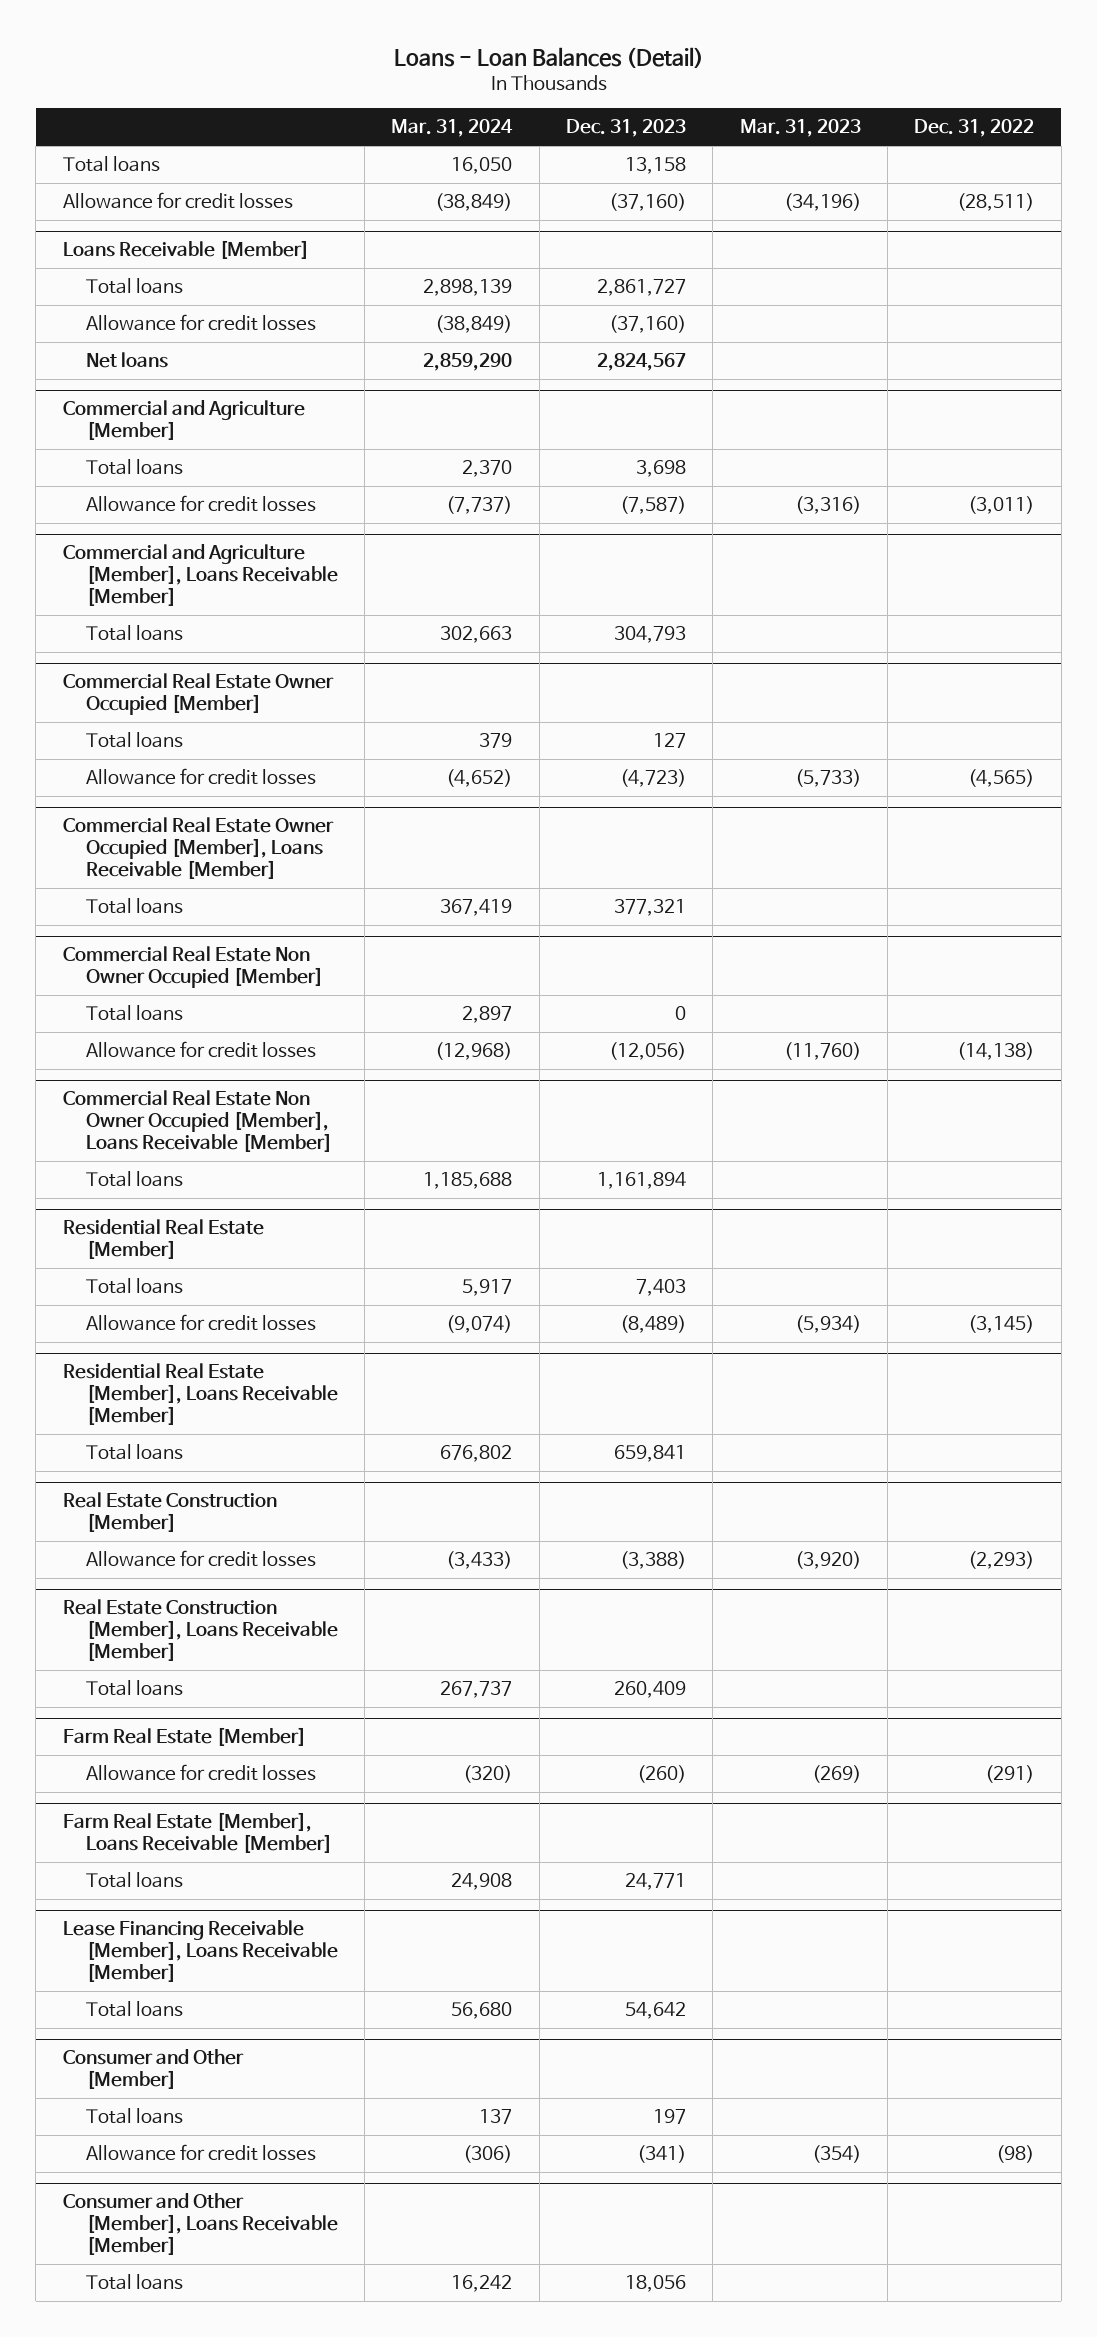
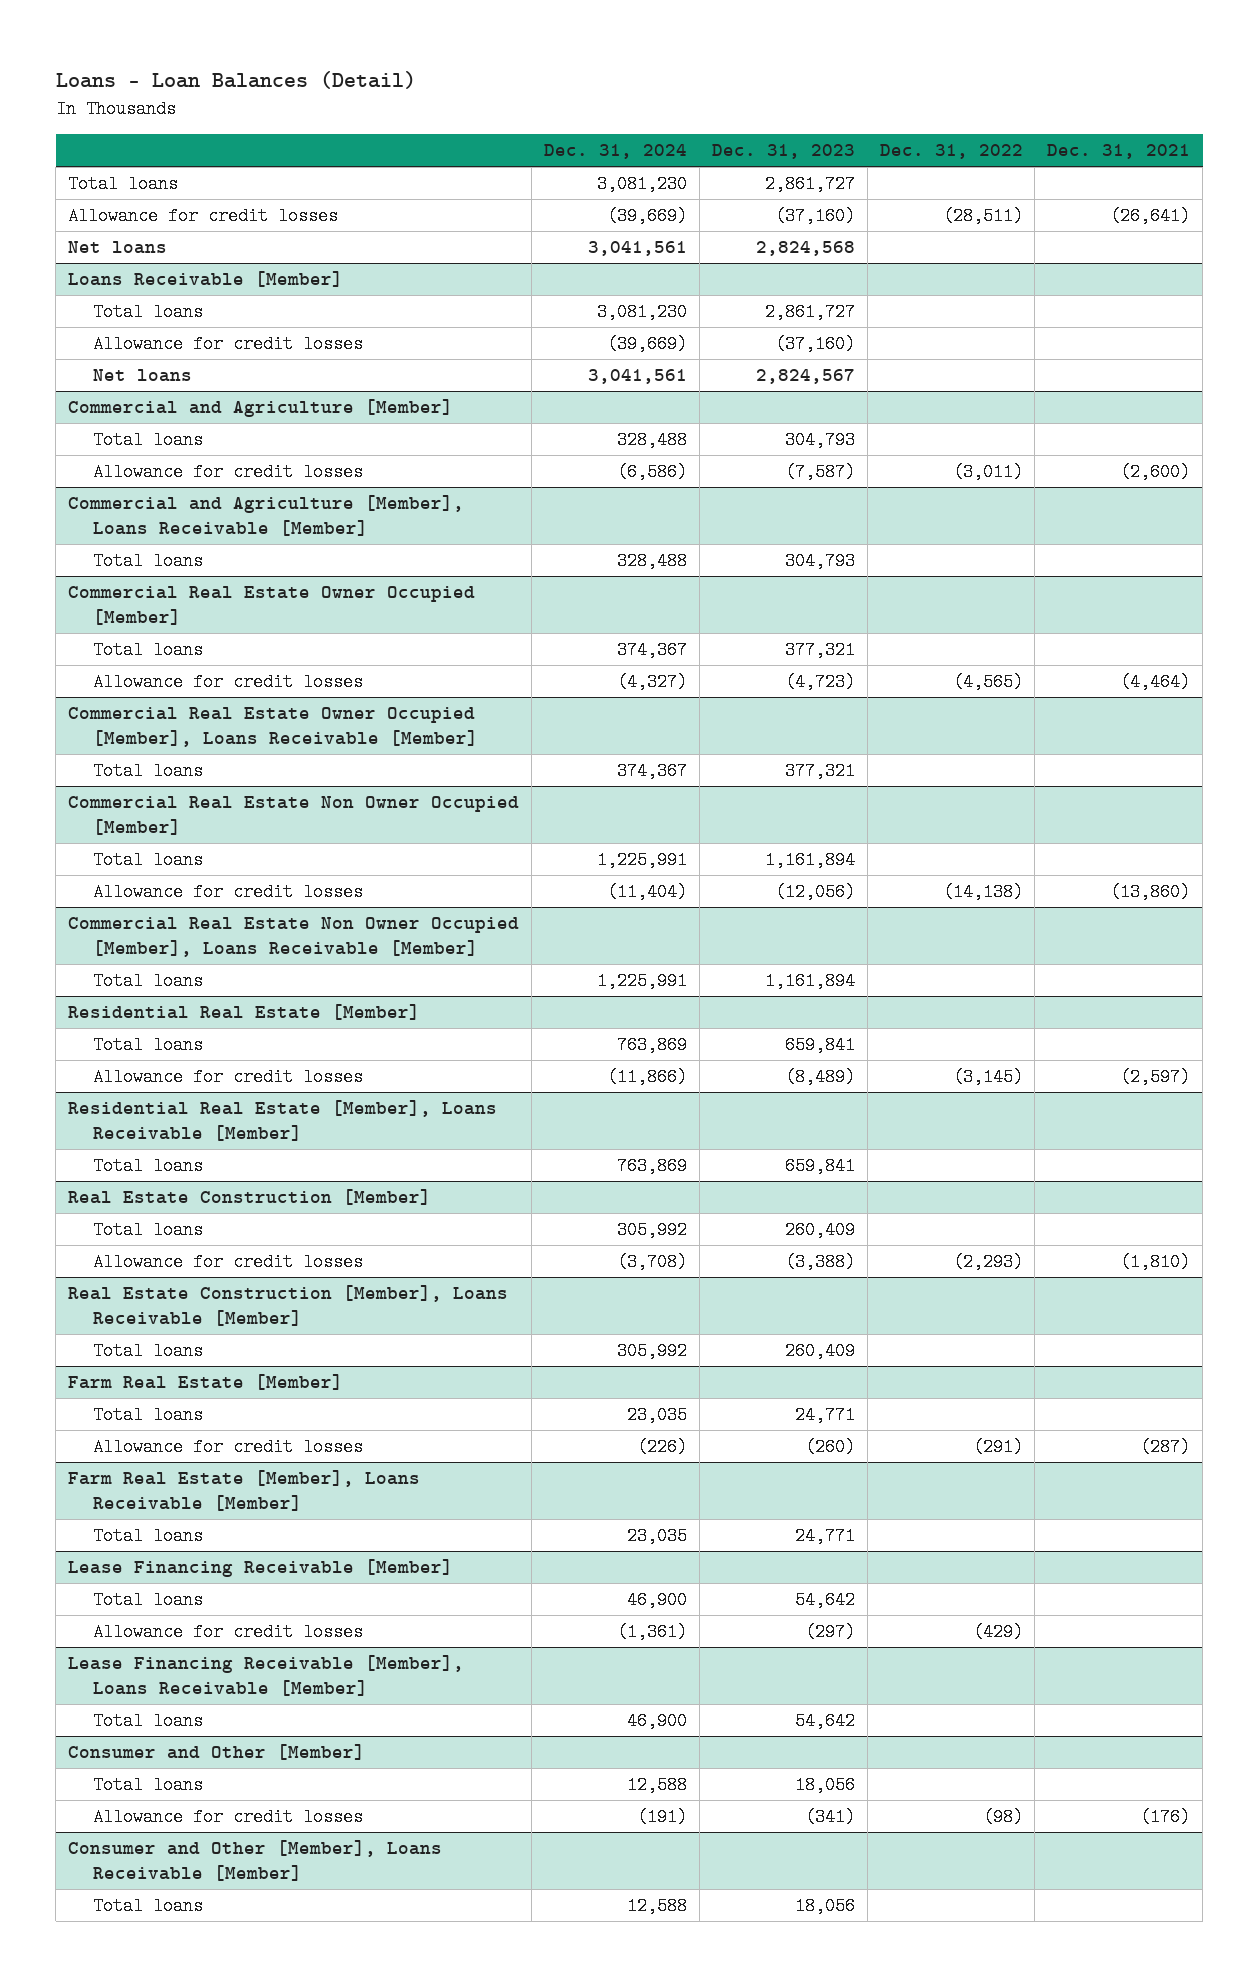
- | Mar. 31, 2024 | Dec. 31, 2023 | Mar. 31, 2023 | Dec. 31, 2022
+ | Dec. 31, 2024 | Dec. 31, 2023 | Dec. 31, 2022 | Dec. 31, 2021
- Total loans | 16,050 | 13,158 | |
+ Total loans | 3,081,230 | 2,861,727 | |
+ Net loans | 3,041,561 | 2,824,568 | |
@ Commercial and Agriculture [Member]
- Total loans | 2,370 | 3,698 | |
+ Total loans | 328,488 | 304,793 | |
@ Commercial Real Estate Owner Occupied [Member]
- Total loans | 379 | 127 | |
+ Total loans | 374,367 | 377,321 | |
@ Commercial Real Estate Non Owner Occupied [Member]
- Total loans | 2,897 | 0 | |
+ Total loans | 1,225,991 | 1,161,894 | |
@ Residential Real Estate [Member]
- Total loans | 5,917 | 7,403 | |
+ Total loans | 763,869 | 659,841 | |
@ Real Estate Construction [Member]
+ Total loans | 305,992 | 260,409 | |
@ Farm Real Estate [Member]
+ Total loans | 23,035 | 24,771 | |
+ Lease Financing Receivable [Member]
+ Total loans | 46,900 | 54,642 | |
+ Allowance for credit losses | (1,361) | (297) | (429) |
@ Consumer and Other [Member]
- Total loans | 137 | 197 | |
+ Total loans | 12,588 | 18,056 | |

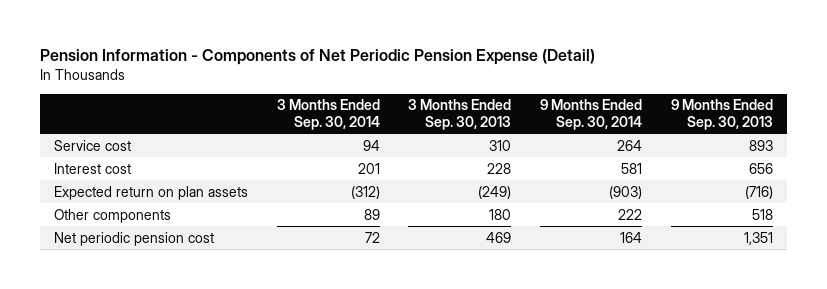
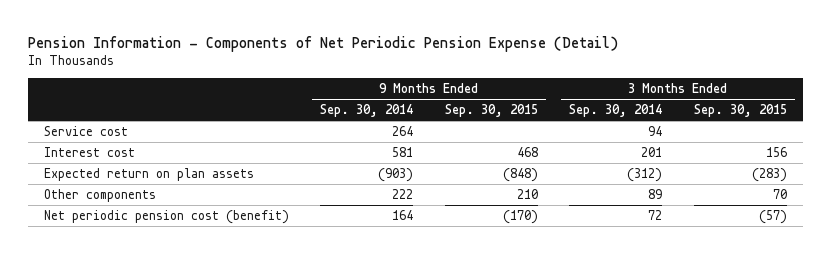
- | 3 Months Ended Sep. 30, 2014 | 3 Months Ended Sep. 30, 2013 | 9 Months Ended Sep. 30, 2014 | 9 Months Ended Sep. 30, 2013
+ | 9 Months Ended Sep. 30, 2014 | 9 Months Ended Sep. 30, 2015 | 3 Months Ended Sep. 30, 2014 | 3 Months Ended Sep. 30, 2015
- Net periodic pension cost | 72 | 469 | 164 | 1,351
+ Net periodic pension cost (benefit) | 164 | (170) | 72 | (57)

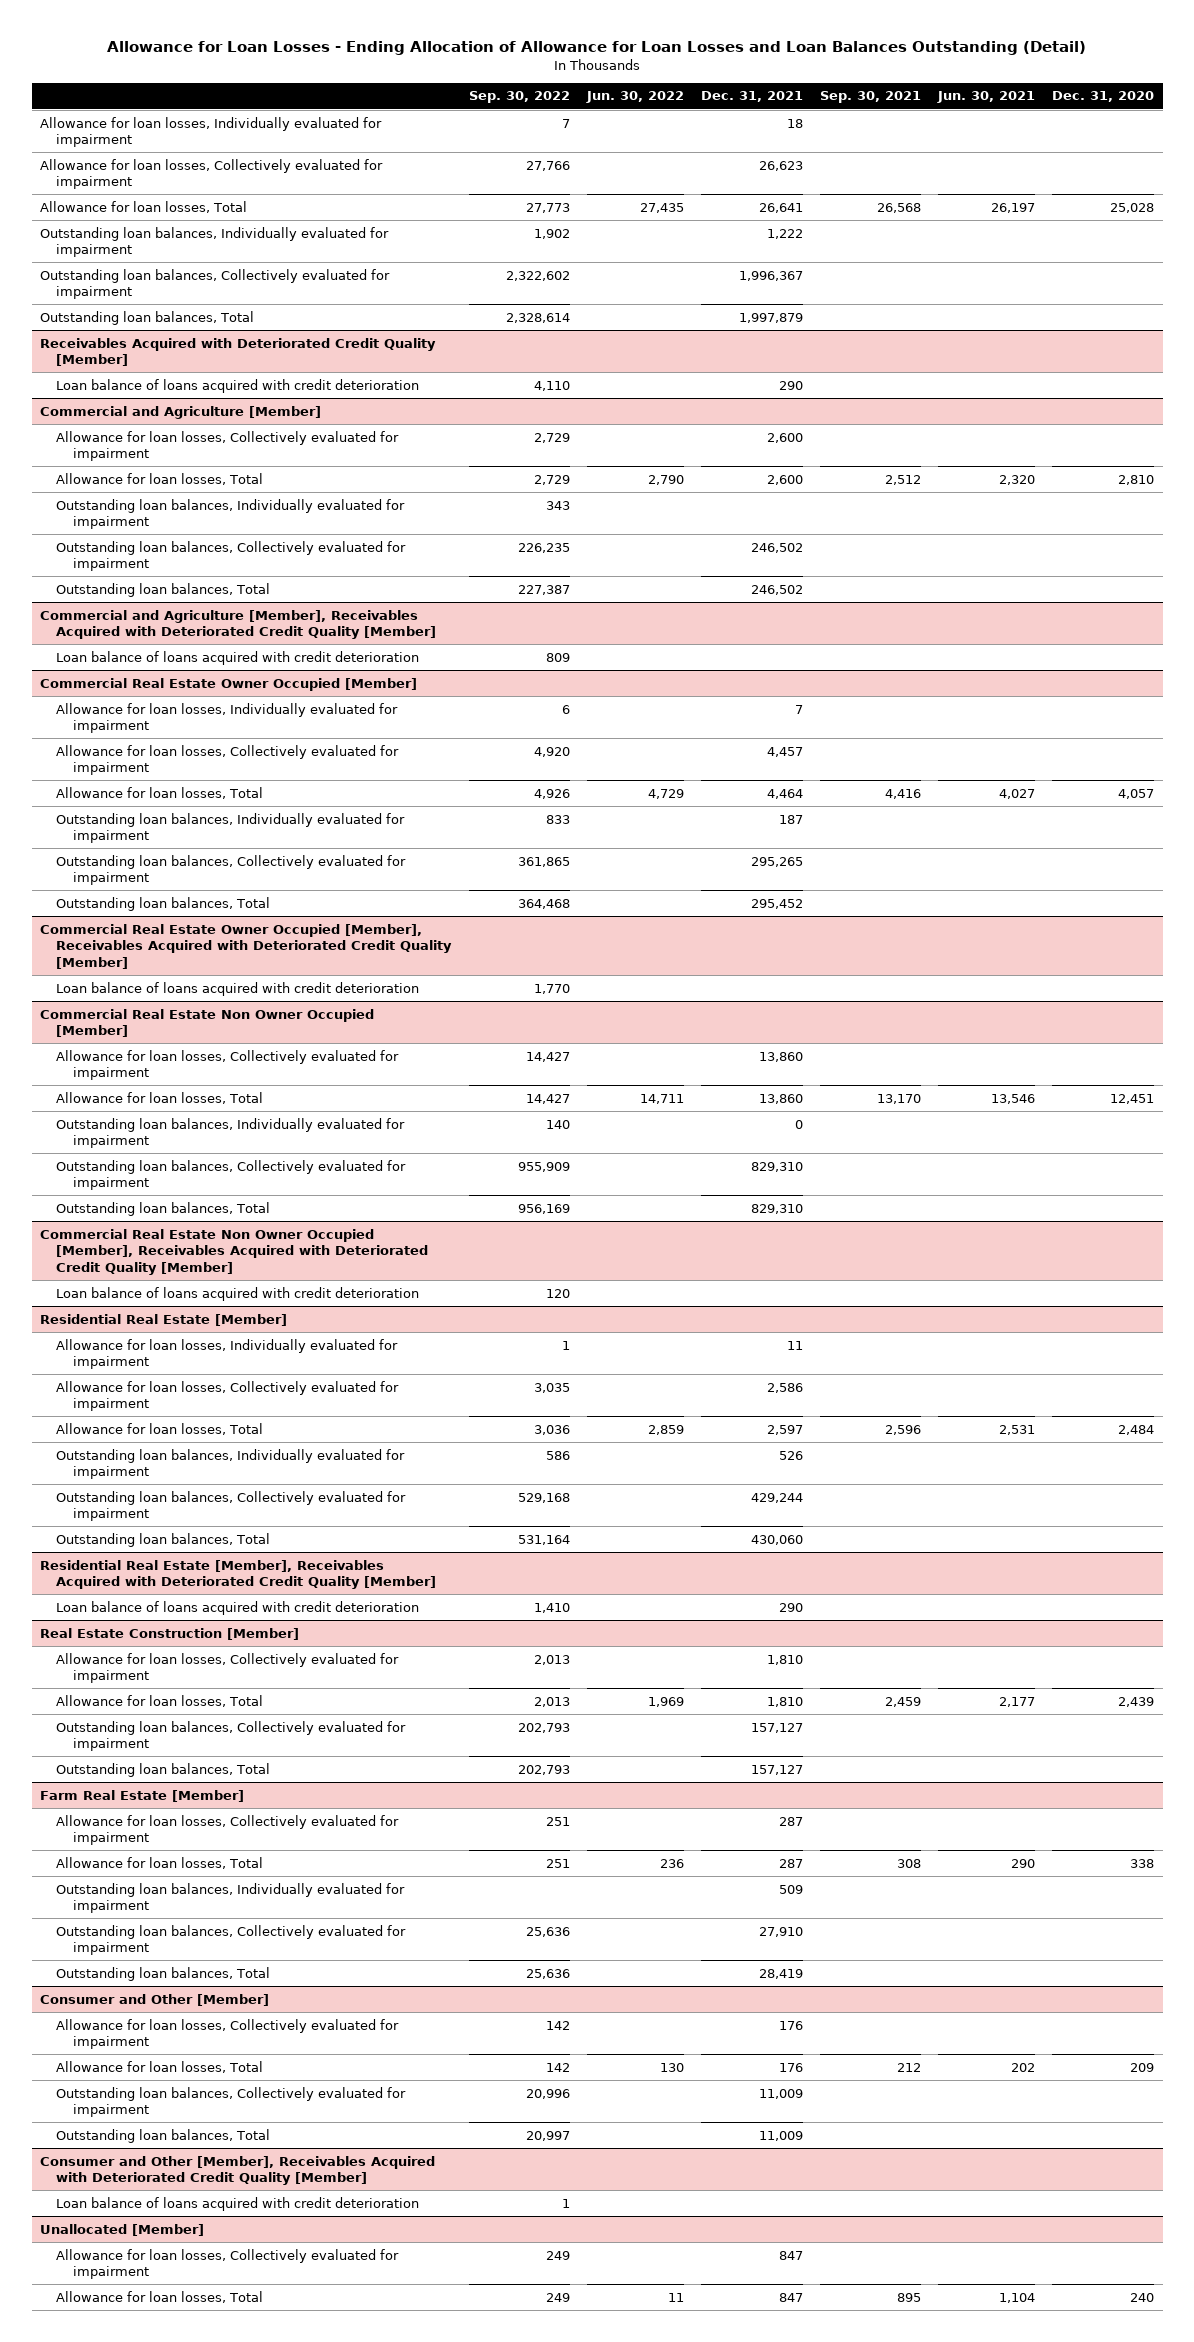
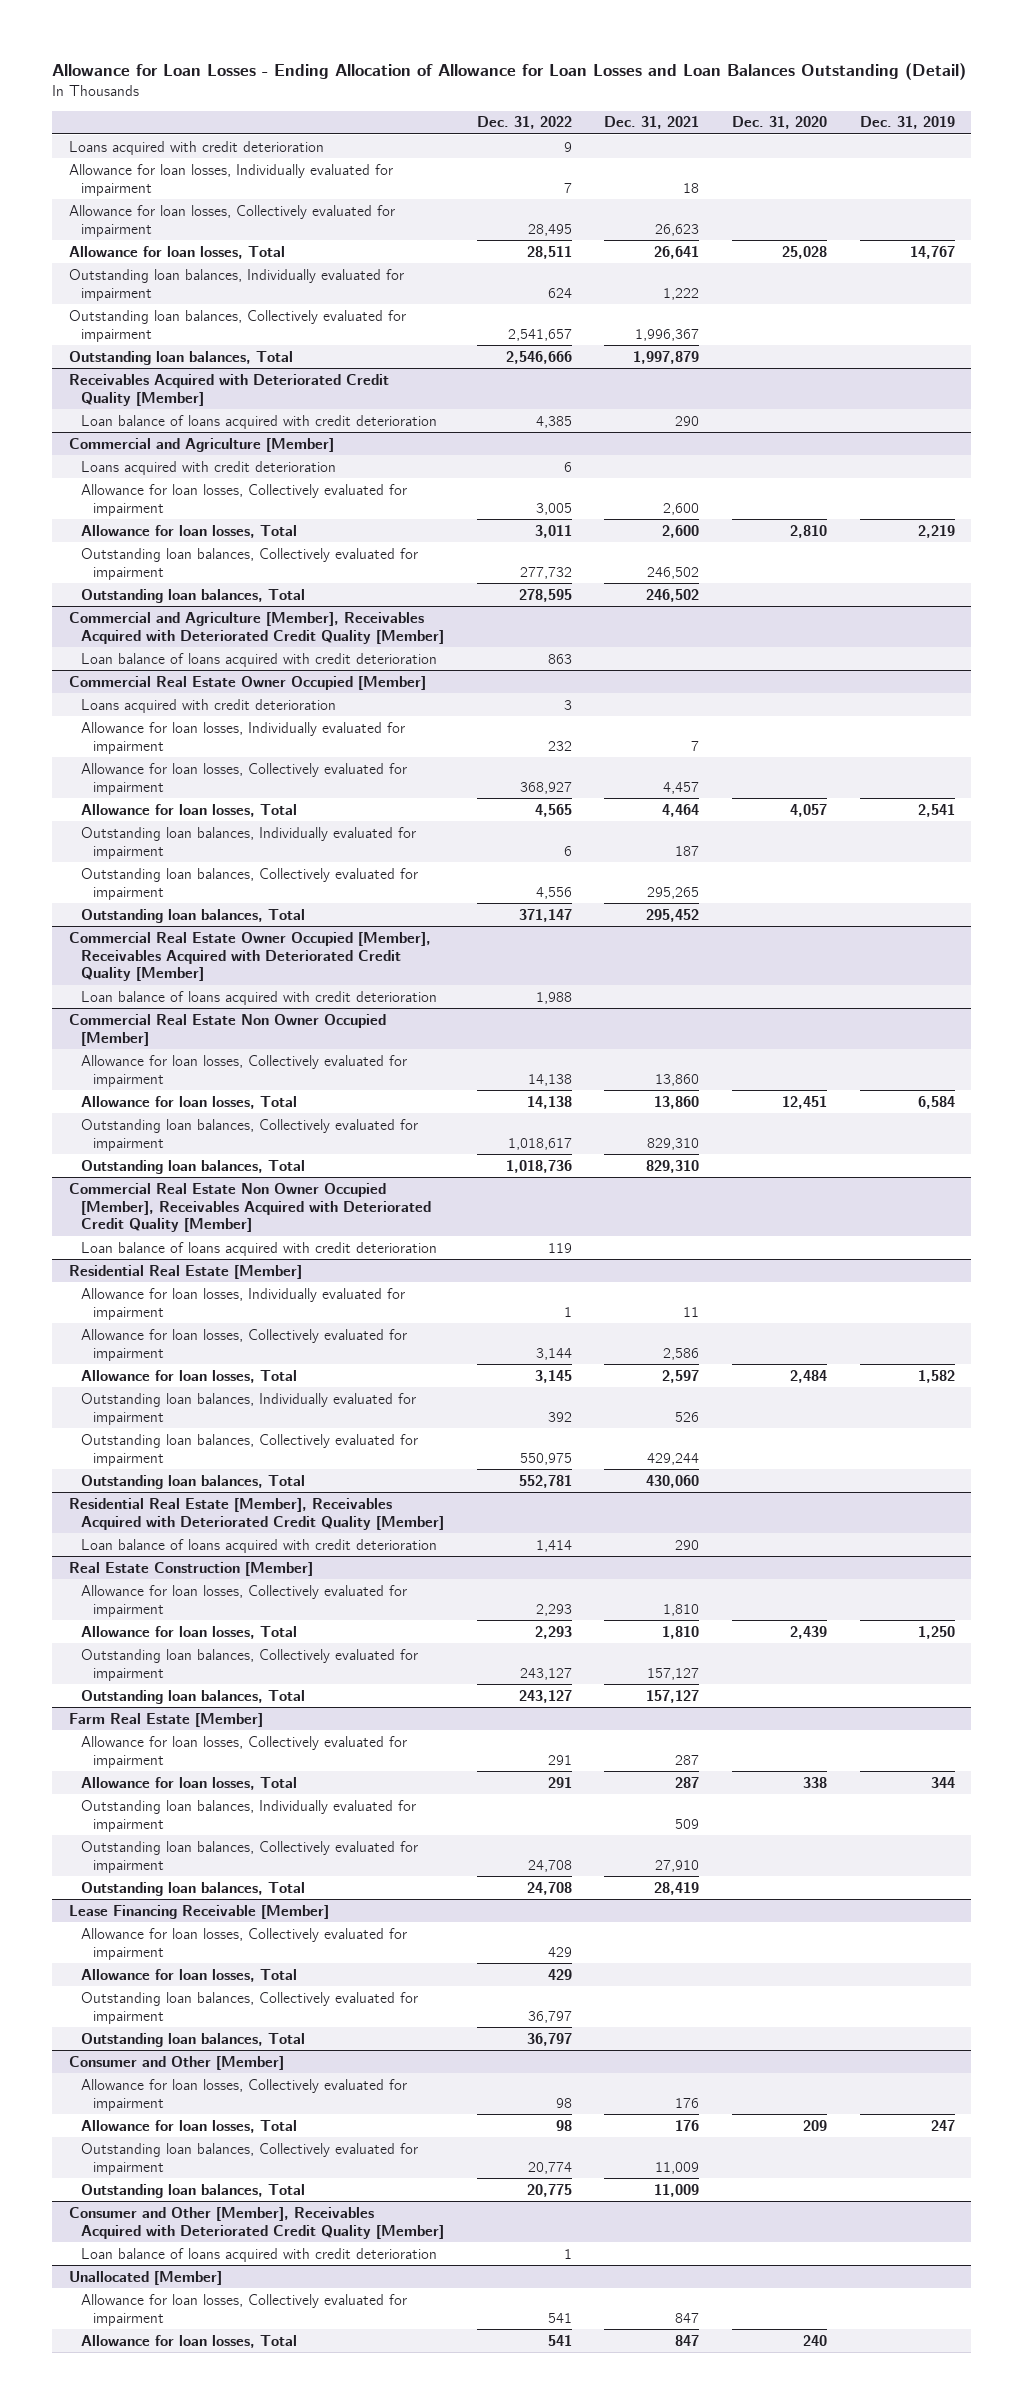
- | Sep. 30, 2022 | Jun. 30, 2022 | Dec. 31, 2021 | Sep. 30, 2021 | Jun. 30, 2021 | Dec. 31, 2020
+ | Dec. 31, 2022 | Dec. 31, 2021 | Dec. 31, 2020 | Dec. 31, 2019
+ Loans acquired with credit deterioration | 9 | | |
@ Commercial and Agriculture [Member]
+ Loans acquired with credit deterioration | 6 | | |
- Outstanding loan balances, Individually evaluated for impairment | 343 | | | | |
@ Commercial Real Estate Owner Occupied [Member]
+ Loans acquired with credit deterioration | 3 | | |
@ Commercial Real Estate Non Owner Occupied [Member]
- Outstanding loan balances, Individually evaluated for impairment | 140 | | 0 | | |
+ Lease Financing Receivable [Member]
+ Allowance for loan losses, Collectively evaluated for impairment | 429 | | |
+ Allowance for loan losses, Total | 429 | | |
+ Outstanding loan balances, Collectively evaluated for impairment | 36,797 | | |
+ Outstanding loan balances, Total | 36,797 | | |

